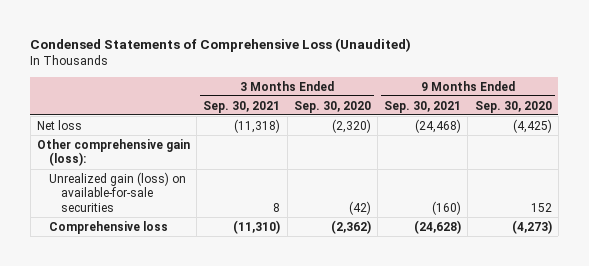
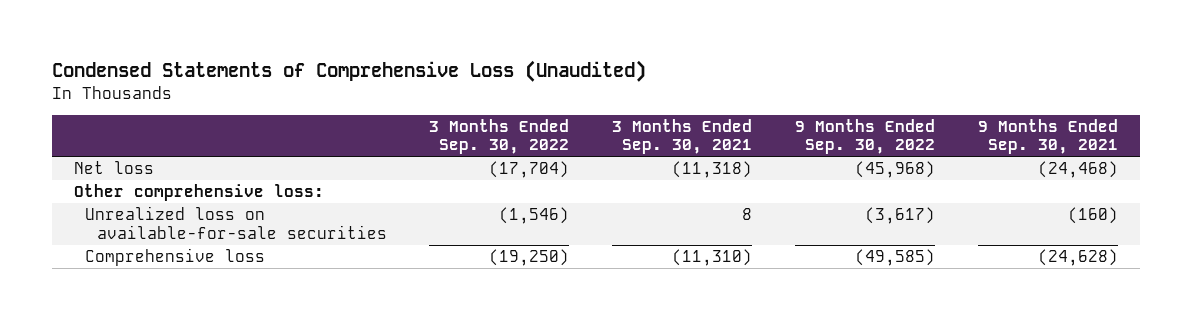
- | 3 Months Ended Sep. 30, 2021 | 3 Months Ended Sep. 30, 2020 | 9 Months Ended Sep. 30, 2021 | 9 Months Ended Sep. 30, 2020
+ | 3 Months Ended Sep. 30, 2022 | 3 Months Ended Sep. 30, 2021 | 9 Months Ended Sep. 30, 2022 | 9 Months Ended Sep. 30, 2021
- Other comprehensive gain (loss):
- Unrealized gain (loss) on available-for-sale securities | 8 | (42) | (160) | 152
+ Other comprehensive loss:
+ Unrealized loss on available-for-sale securities | (1,546) | 8 | (3,617) | (160)

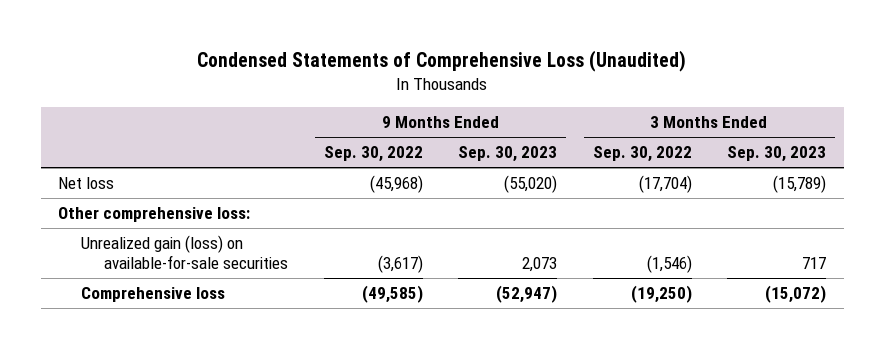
- | 3 Months Ended Sep. 30, 2022 | 3 Months Ended Sep. 30, 2021 | 9 Months Ended Sep. 30, 2022 | 9 Months Ended Sep. 30, 2021
+ | 9 Months Ended Sep. 30, 2022 | 9 Months Ended Sep. 30, 2023 | 3 Months Ended Sep. 30, 2022 | 3 Months Ended Sep. 30, 2023
- Unrealized loss on available-for-sale securities | (1,546) | 8 | (3,617) | (160)
+ Unrealized gain (loss) on available-for-sale securities | (3,617) | 2,073 | (1,546) | 717

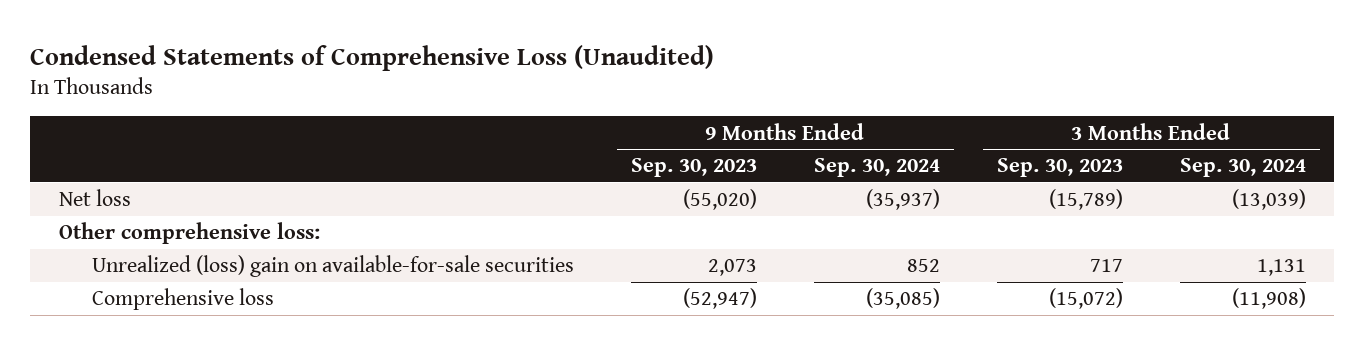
- | 9 Months Ended Sep. 30, 2022 | 9 Months Ended Sep. 30, 2023 | 3 Months Ended Sep. 30, 2022 | 3 Months Ended Sep. 30, 2023
+ | 9 Months Ended Sep. 30, 2023 | 9 Months Ended Sep. 30, 2024 | 3 Months Ended Sep. 30, 2023 | 3 Months Ended Sep. 30, 2024
- Unrealized gain (loss) on available-for-sale securities | (3,617) | 2,073 | (1,546) | 717
+ Unrealized (loss) gain on available-for-sale securities | 2,073 | 852 | 717 | 1,131

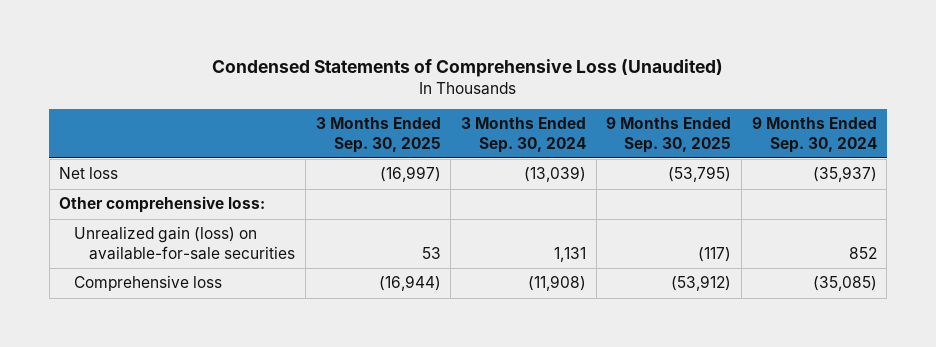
- | 9 Months Ended Sep. 30, 2023 | 9 Months Ended Sep. 30, 2024 | 3 Months Ended Sep. 30, 2023 | 3 Months Ended Sep. 30, 2024
+ | 3 Months Ended Sep. 30, 2025 | 3 Months Ended Sep. 30, 2024 | 9 Months Ended Sep. 30, 2025 | 9 Months Ended Sep. 30, 2024
- Unrealized (loss) gain on available-for-sale securities | 2,073 | 852 | 717 | 1,131
+ Unrealized gain (loss) on available-for-sale securities | 53 | 1,131 | (117) | 852

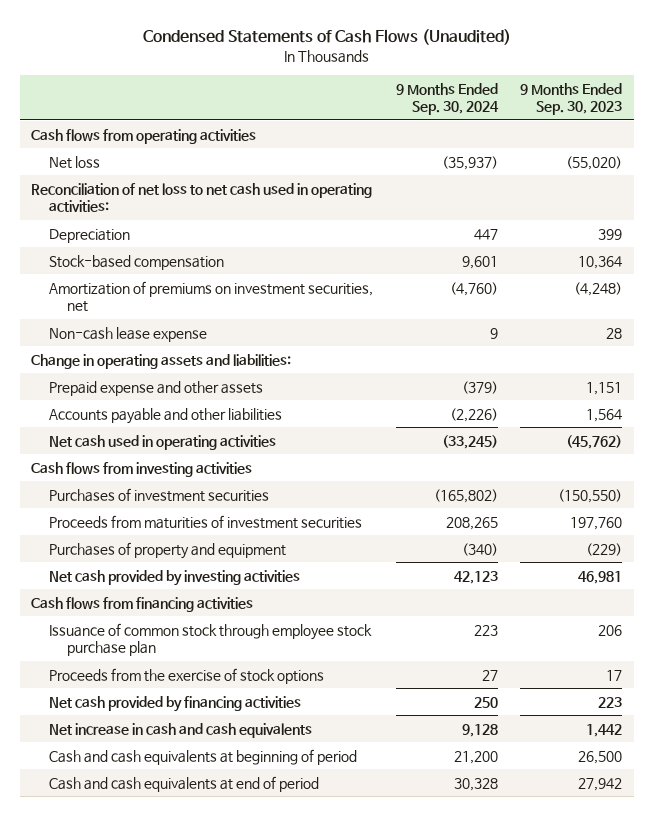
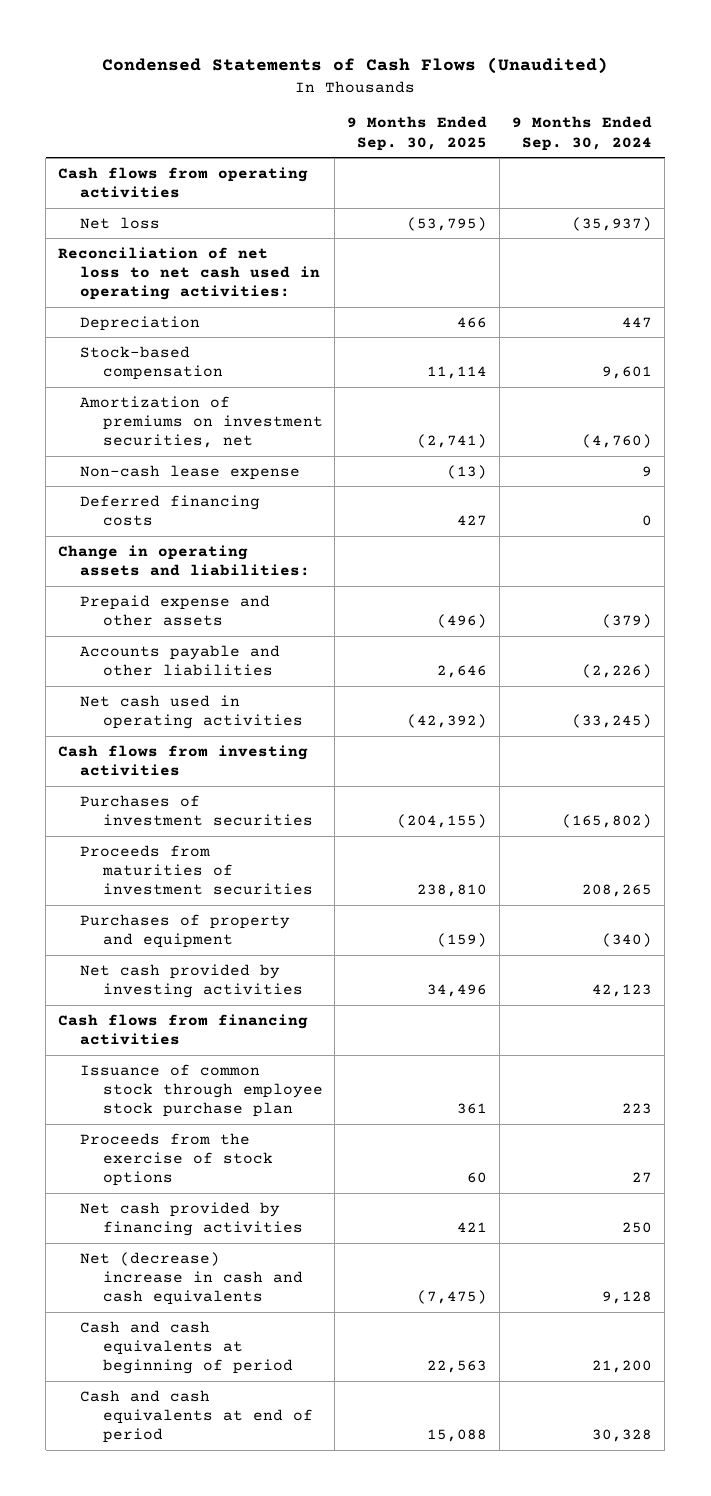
- | 9 Months Ended Sep. 30, 2024 | 9 Months Ended Sep. 30, 2023
+ | 9 Months Ended Sep. 30, 2025 | 9 Months Ended Sep. 30, 2024
+ Deferred financing costs | 427 | 0
- Net increase in cash and cash equivalents | 9,128 | 1,442
+ Net (decrease) increase in cash and cash equivalents | (7,475) | 9,128

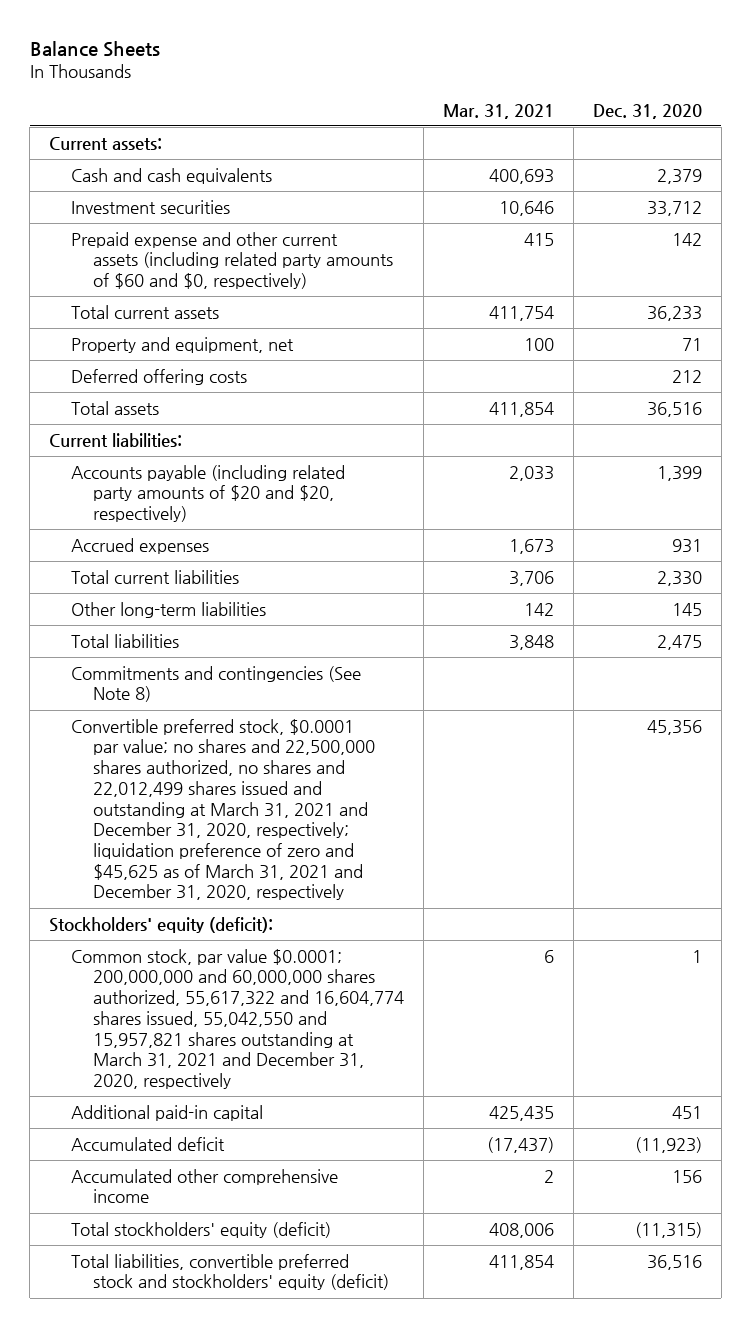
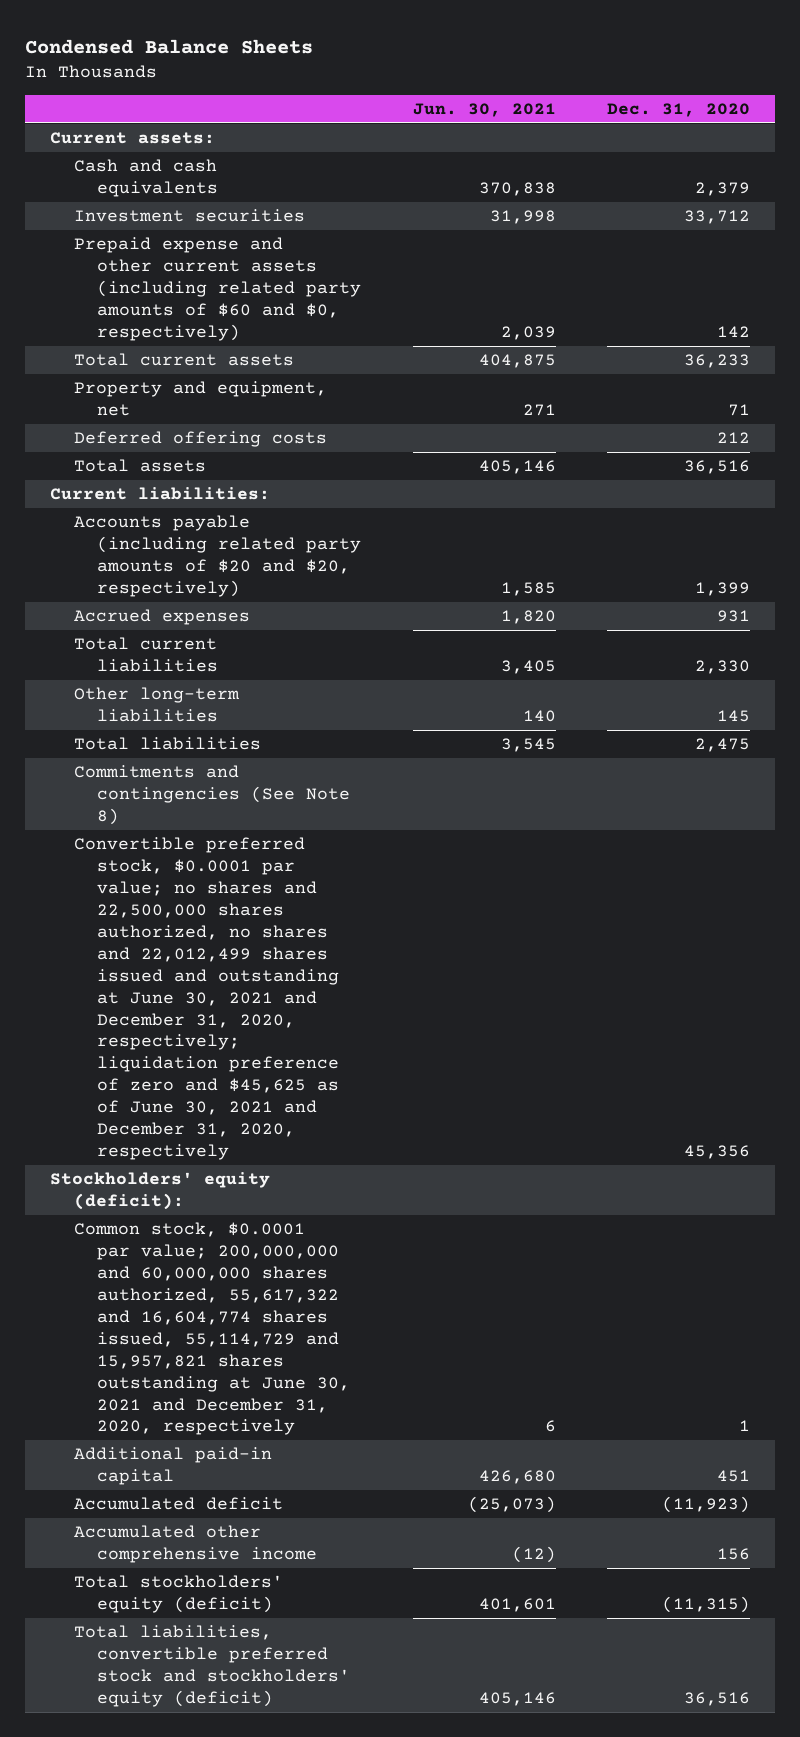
- Balance Sheets
+ Condensed Balance Sheets
- | Mar. 31, 2021 | Dec. 31, 2020
+ | Jun. 30, 2021 | Dec. 31, 2020
- Convertible preferred stock, $0.0001 par value; no shares and 22,500,000 shares authorized, no shares and 22,012,499 shares issued and outstanding at March 31, 2021 and December 31, 2020, respectively; liquidation preference of zero and $45,625 as of March 31, 2021 and December 31, 2020, respectively | | 45,356
+ Convertible preferred stock, $0.0001 par value; no shares and 22,500,000 shares authorized, no shares and 22,012,499 shares issued and outstanding at June 30, 2021 and December 31, 2020, respectively; liquidation preference of zero and $45,625 as of June 30, 2021 and December 31, 2020, respectively | | 45,356
- Common stock, par value $0.0001; 200,000,000 and 60,000,000 shares authorized, 55,617,322 and 16,604,774 shares issued, 55,042,550 and 15,957,821 shares outstanding at March 31, 2021 and December 31, 2020, respectively | 6 | 1
+ Common stock, $0.0001 par value; 200,000,000 and 60,000,000 shares authorized, 55,617,322 and 16,604,774 shares issued, 55,114,729 and 15,957,821 shares outstanding at June 30, 2021 and December 31, 2020, respectively | 6 | 1

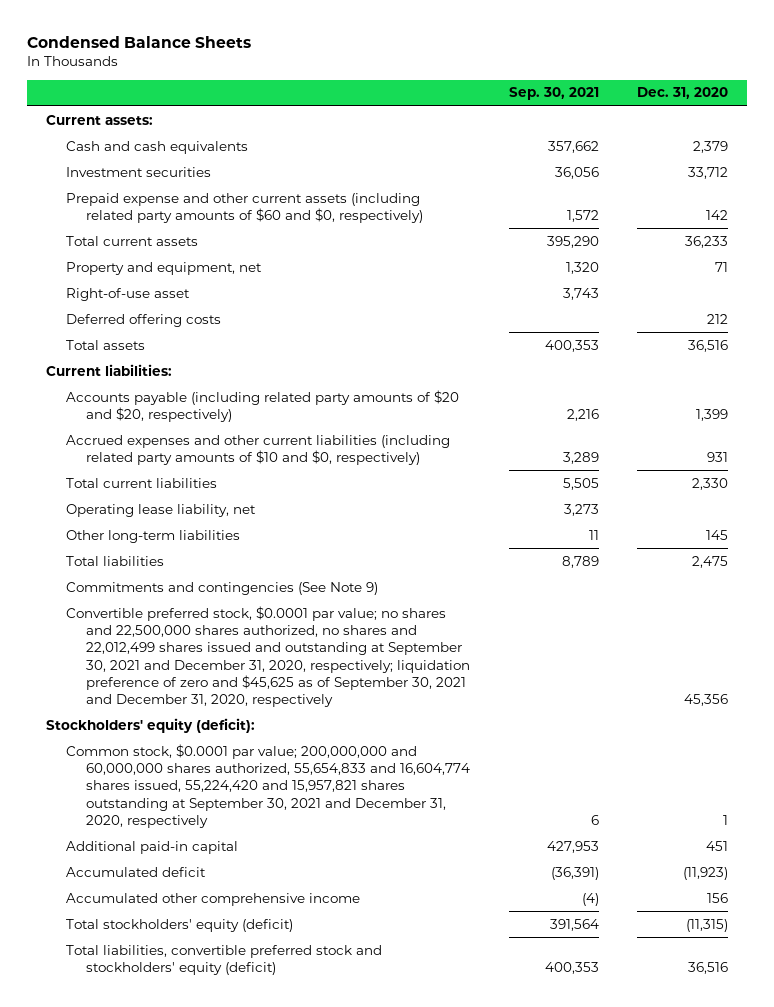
- | Jun. 30, 2021 | Dec. 31, 2020
+ | Sep. 30, 2021 | Dec. 31, 2020
+ Right-of-use asset | 3,743 |
- Accrued expenses | 1,820 | 931
+ Accrued expenses and other current liabilities (including related party amounts of $10 and $0, respectively) | 3,289 | 931
+ Operating lease liability, net | 3,273 |
- Commitments and contingencies (See Note 8)
- Convertible preferred stock, $0.0001 par value; no shares and 22,500,000 shares authorized, no shares and 22,012,499 shares issued and outstanding at June 30, 2021 and December 31, 2020, respectively; liquidation preference of zero and $45,625 as of June 30, 2021 and December 31, 2020, respectively | | 45,356
+ Commitments and contingencies (See Note 9)
+ Convertible preferred stock, $0.0001 par value; no shares and 22,500,000 shares authorized, no shares and 22,012,499 shares issued and outstanding at September 30, 2021 and December 31, 2020, respectively; liquidation preference of zero and $45,625 as of September 30, 2021 and December 31, 2020, respectively | | 45,356
- Common stock, $0.0001 par value; 200,000,000 and 60,000,000 shares authorized, 55,617,322 and 16,604,774 shares issued, 55,114,729 and 15,957,821 shares outstanding at June 30, 2021 and December 31, 2020, respectively | 6 | 1
+ Common stock, $0.0001 par value; 200,000,000 and 60,000,000 shares authorized, 55,654,833 and 16,604,774 shares issued, 55,224,420 and 15,957,821 shares outstanding at September 30, 2021 and December 31, 2020, respectively | 6 | 1

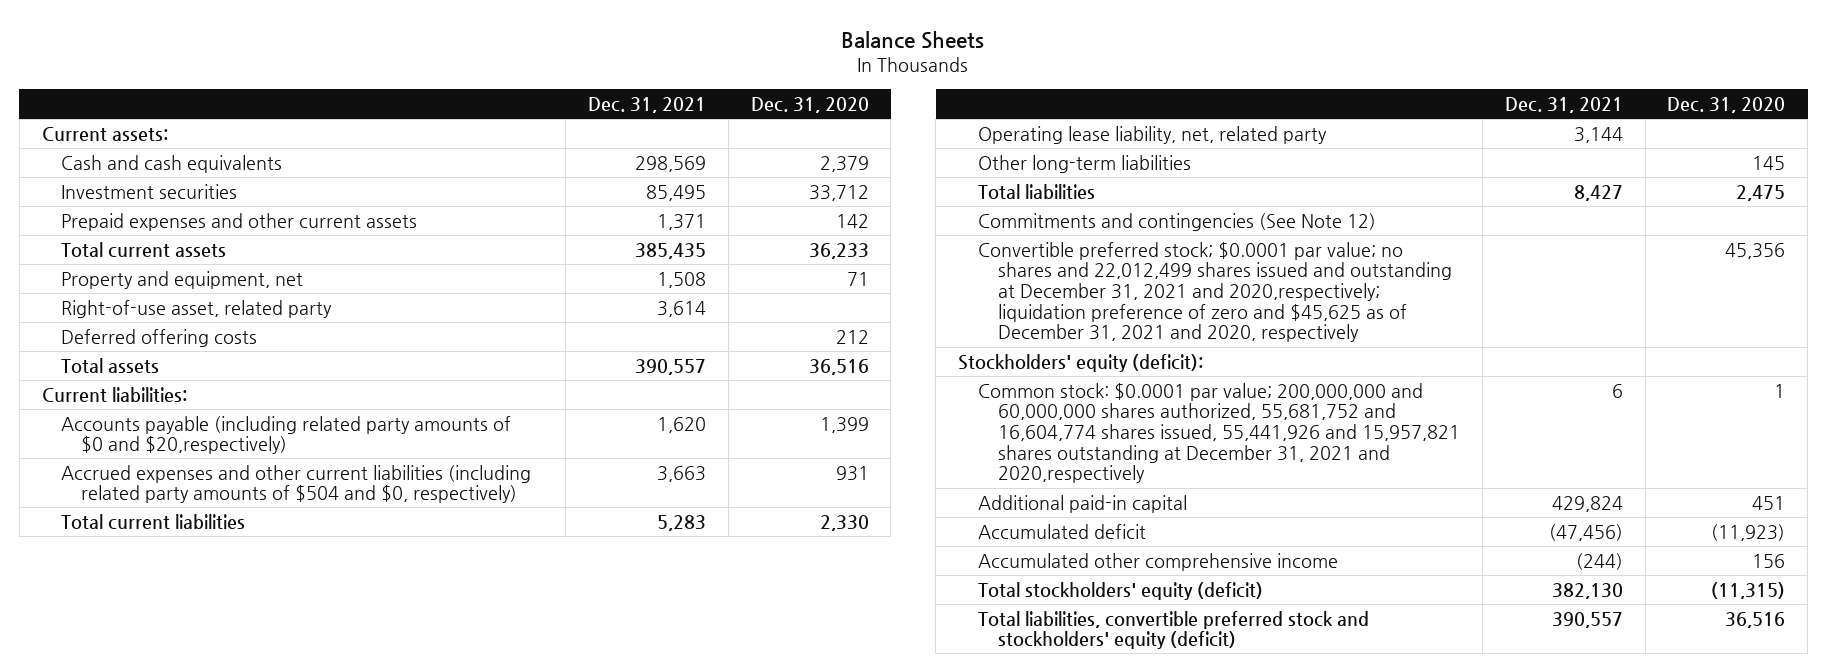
- Condensed Balance Sheets
+ Balance Sheets
- | Sep. 30, 2021 | Dec. 31, 2020
+ | Dec. 31, 2021 | Dec. 31, 2020
- Prepaid expense and other current assets (including related party amounts of $60 and $0, respectively) | 1,572 | 142
+ Prepaid expenses and other current assets | 1,371 | 142
- Right-of-use asset | 3,743 |
+ Right-of-use asset, related party | 3,614 |
- Accounts payable (including related party amounts of $20 and $20, respectively) | 2,216 | 1,399
- Accrued expenses and other current liabilities (including related party amounts of $10 and $0, respectively) | 3,289 | 931
+ Accounts payable (including related party amounts of $0 and $20,respectively) | 1,620 | 1,399
+ Accrued expenses and other current liabilities (including related party amounts of $504 and $0, respectively) | 3,663 | 931
- Operating lease liability, net | 3,273 |
+ Operating lease liability, net, related party | 3,144 |
- Commitments and contingencies (See Note 9)
- Convertible preferred stock, $0.0001 par value; no shares and 22,500,000 shares authorized, no shares and 22,012,499 shares issued and outstanding at September 30, 2021 and December 31, 2020, respectively; liquidation preference of zero and $45,625 as of September 30, 2021 and December 31, 2020, respectively | | 45,356
+ Commitments and contingencies (See Note 12)
+ Convertible preferred stock; $0.0001 par value; no shares and 22,012,499 shares issued and outstanding at December 31, 2021 and 2020,respectively; liquidation preference of zero and $45,625 as of December 31, 2021 and 2020, respectively | | 45,356
- Common stock, $0.0001 par value; 200,000,000 and 60,000,000 shares authorized, 55,654,833 and 16,604,774 shares issued, 55,224,420 and 15,957,821 shares outstanding at September 30, 2021 and December 31, 2020, respectively | 6 | 1
+ Common stock: $0.0001 par value; 200,000,000 and 60,000,000 shares authorized, 55,681,752 and 16,604,774 shares issued, 55,441,926 and 15,957,821 shares outstanding at December 31, 2021 and 2020,respectively | 6 | 1

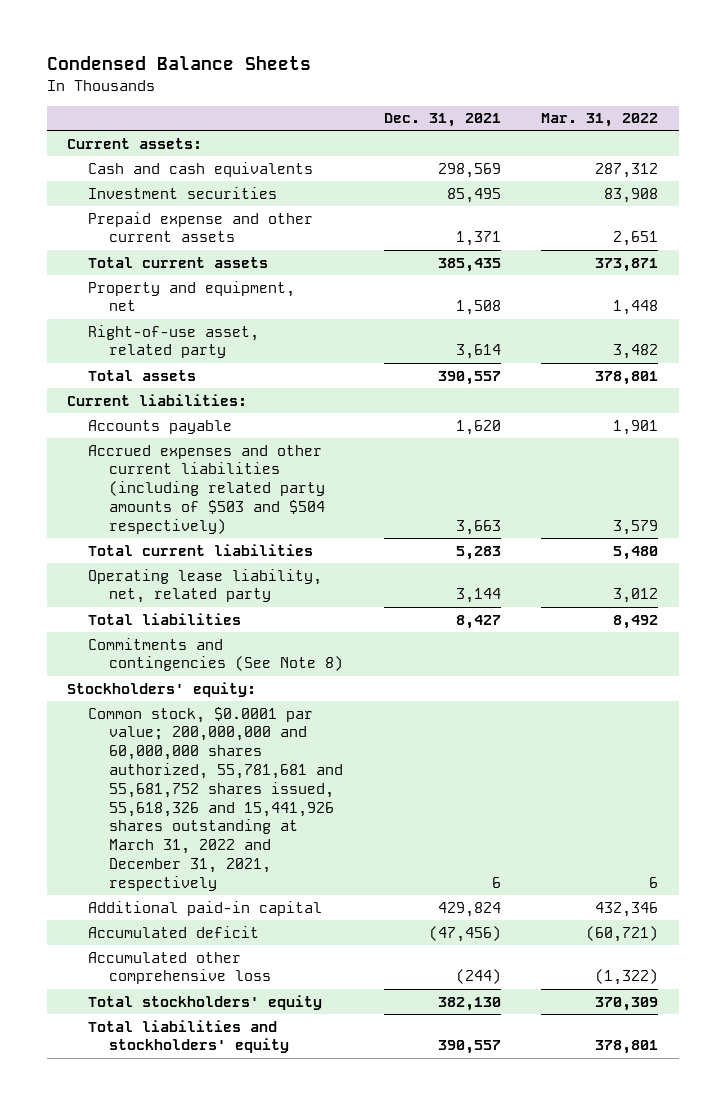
- Balance Sheets
+ Condensed Balance Sheets
- | Dec. 31, 2021 | Dec. 31, 2020
+ | Dec. 31, 2021 | Mar. 31, 2022
- Prepaid expenses and other current assets | 1,371 | 142
+ Prepaid expense and other current assets | 1,371 | 2,651
- Deferred offering costs | | 212
- Accounts payable (including related party amounts of $0 and $20,respectively) | 1,620 | 1,399
- Accrued expenses and other current liabilities (including related party amounts of $504 and $0, respectively) | 3,663 | 931
+ Accounts payable | 1,620 | 1,901
+ Accrued expenses and other current liabilities (including related party amounts of $503 and $504 respectively) | 3,663 | 3,579
- Other long-term liabilities | | 145
- Commitments and contingencies (See Note 12)
- Convertible preferred stock; $0.0001 par value; no shares and 22,012,499 shares issued and outstanding at December 31, 2021 and 2020,respectively; liquidation preference of zero and $45,625 as of December 31, 2021 and 2020, respectively | | 45,356
- Stockholders' equity (deficit):
- Common stock: $0.0001 par value; 200,000,000 and 60,000,000 shares authorized, 55,681,752 and 16,604,774 shares issued, 55,441,926 and 15,957,821 shares outstanding at December 31, 2021 and 2020,respectively | 6 | 1
+ Commitments and contingencies (See Note 8)
+ Stockholders' equity:
+ Common stock, $0.0001 par value; 200,000,000 and 60,000,000 shares authorized, 55,781,681 and 55,681,752 shares issued, 55,618,326 and 15,441,926 shares outstanding at March 31, 2022 and December 31, 2021, respectively | 6 | 6
- Accumulated other comprehensive income | (244) | 156
- Total stockholders' equity (deficit) | 382,130 | (11,315)
- Total liabilities, convertible preferred stock and stockholders' equity (deficit) | 390,557 | 36,516
+ Accumulated other comprehensive loss | (244) | (1,322)
+ Total stockholders' equity | 382,130 | 370,309
+ Total liabilities and stockholders' equity | 390,557 | 378,801

